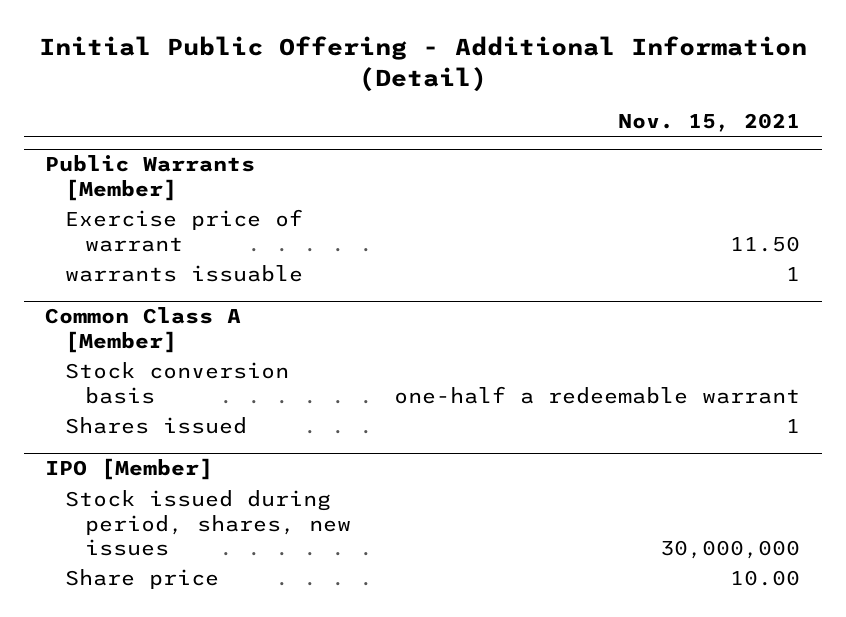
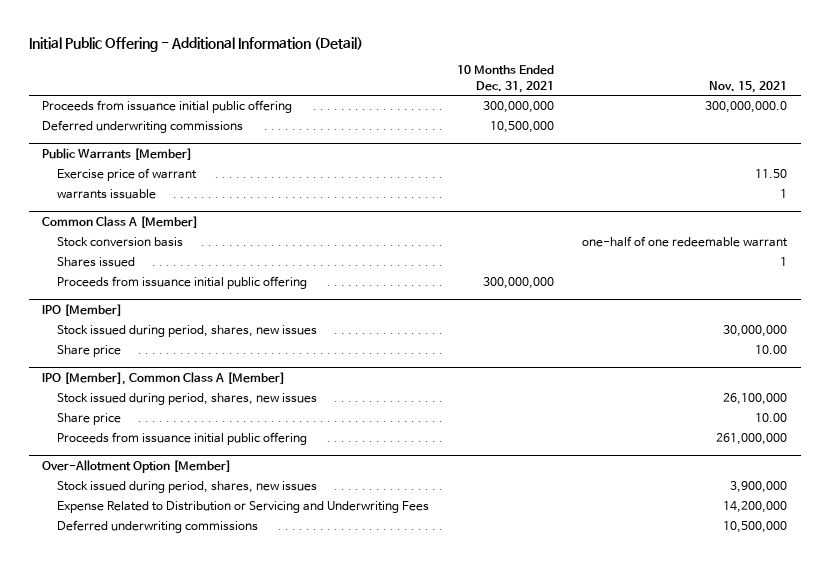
- | Nov. 15, 2021
+ | 10 Months Ended Dec. 31, 2021 | Nov. 15, 2021
+ Proceeds from issuance initial public offering | 300,000,000 | 300,000,000.0
+ Deferred underwriting commissions | 10,500,000 |
@ Common Class A [Member]
- Stock conversion basis | one-half a redeemable warrant
+ Stock conversion basis | | one-half of one redeemable warrant
+ Proceeds from issuance initial public offering | 300,000,000 |
+ IPO [Member], Common Class A [Member]
+ Stock issued during period, shares, new issues | | 26,100,000
+ Share price | | 10.00
+ Proceeds from issuance initial public offering | | 261,000,000
+ Over-Allotment Option [Member]
+ Stock issued during period, shares, new issues | | 3,900,000
+ Expense Related to Distribution or Servicing and Underwriting Fees | | 14,200,000
+ Deferred underwriting commissions | | 10,500,000

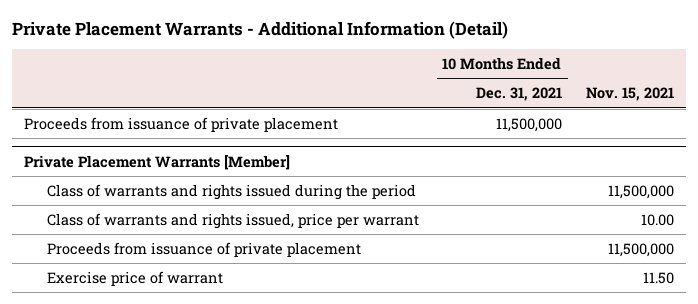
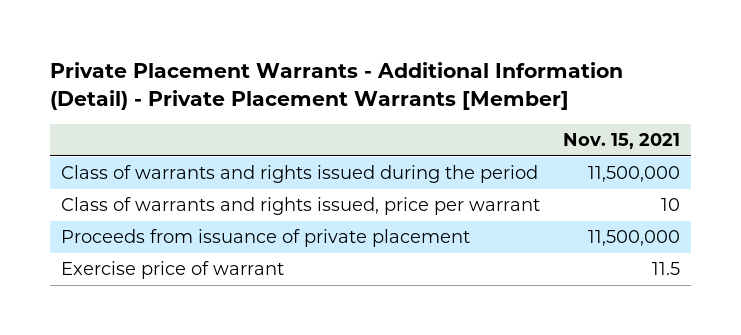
- Private Placement Warrants - Additional Information (Detail)
+ Private Placement Warrants - Additional Information (Detail) - Private Placement Warrants [Member]
- | 10 Months Ended Dec. 31, 2021 | Nov. 15, 2021
+ | Nov. 15, 2021
- Proceeds from issuance of private placement | 11,500,000 |
- Private Placement Warrants [Member]
- Class of warrants and rights issued, price per warrant | | 10.00
+ Class of warrants and rights issued, price per warrant | 10
- Exercise price of warrant | | 11.50
+ Exercise price of warrant | 11.5

